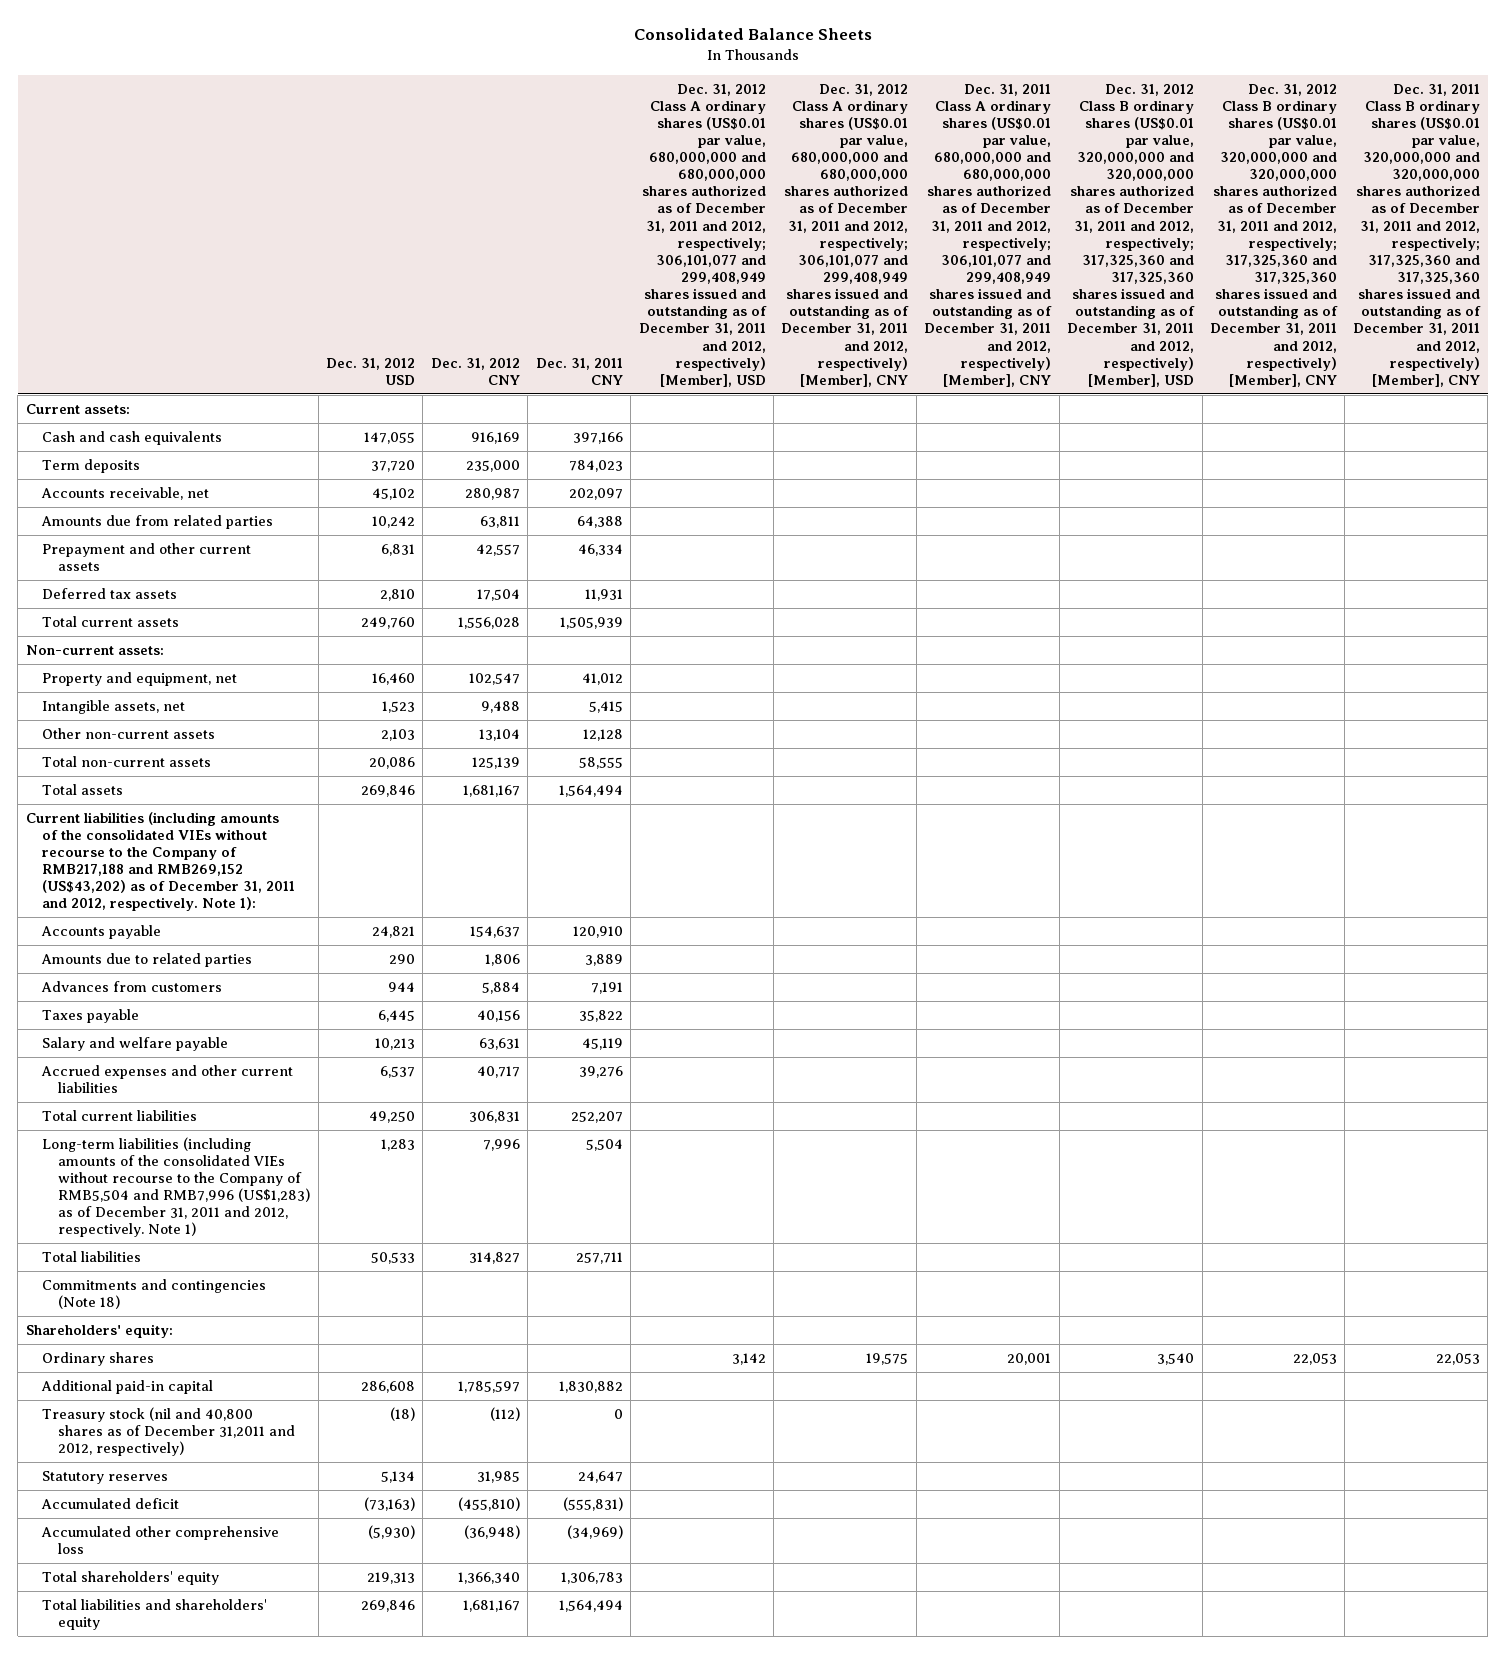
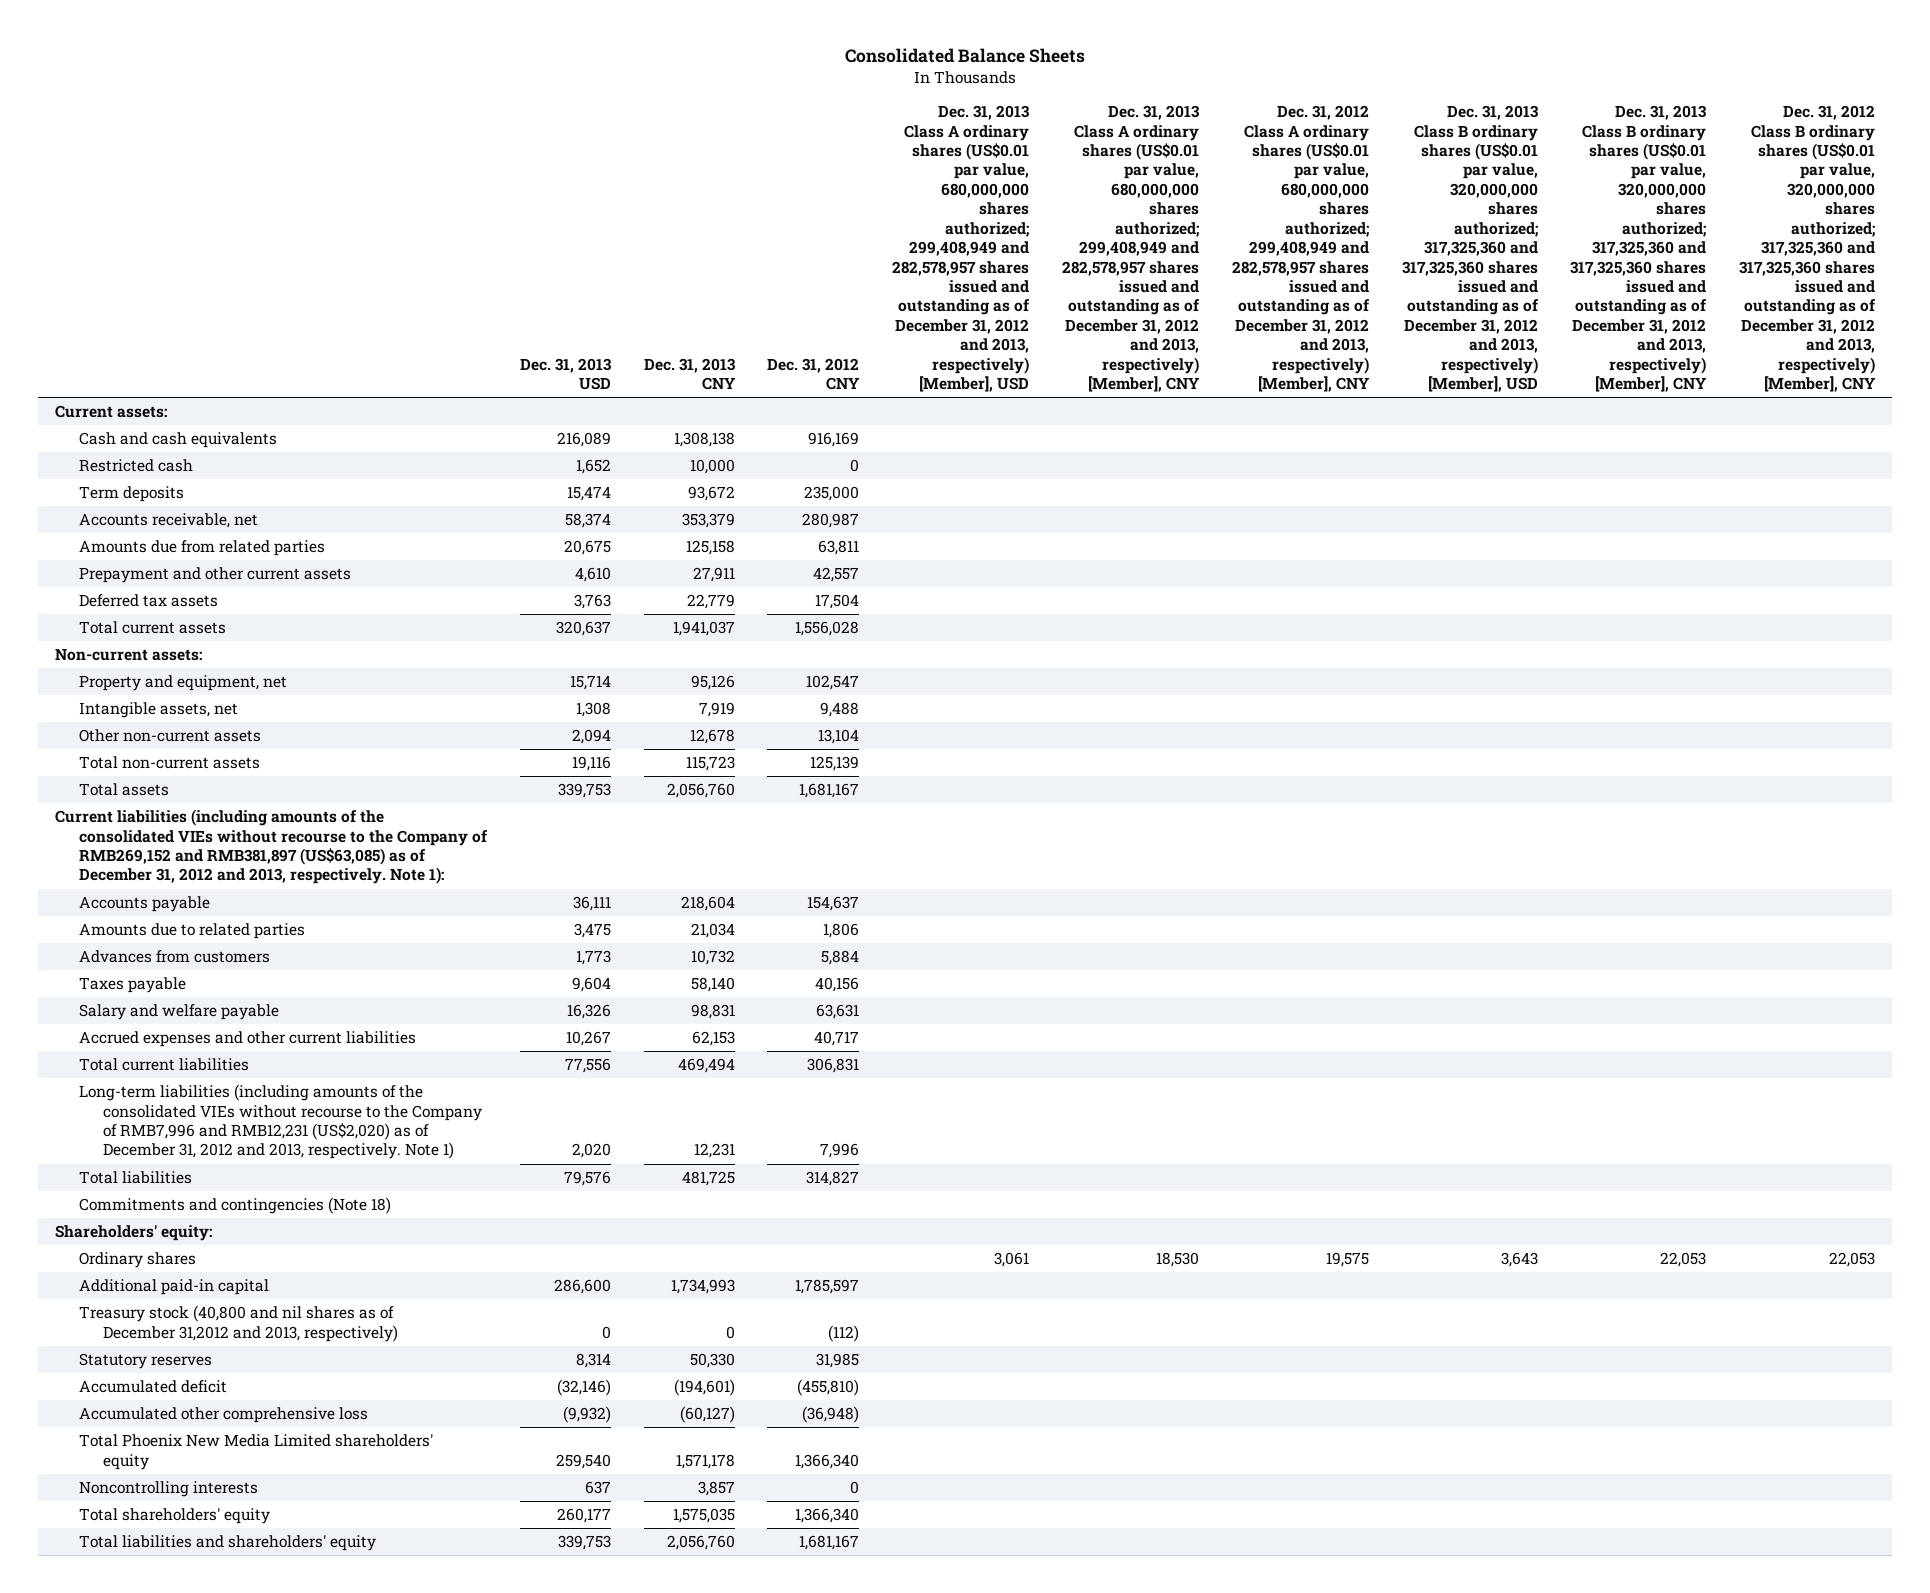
- | Dec. 31, 2012 USD | Dec. 31, 2012 CNY | Dec. 31, 2011 CNY | Dec. 31, 2012 Class A ordinary shares (US$0.01 par value, 680,000,000 and 680,000,000 shares authorized as of December 31, 2011 and 2012, respectively; 306,101,077 and 299,408,949 shares issued and outstanding as of December 31, 2011 and 2012, respectively) [Member], USD | Dec. 31, 2012 Class A ordinary shares (US$0.01 par value, 680,000,000 and 680,000,000 shares authorized as of December 31, 2011 and 2012, respectively; 306,101,077 and 299,408,949 shares issued and outstanding as of December 31, 2011 and 2012, respectively) [Member], CNY | Dec. 31, 2011 Class A ordinary shares (US$0.01 par value, 680,000,000 and 680,000,000 shares authorized as of December 31, 2011 and 2012, respectively; 306,101,077 and 299,408,949 shares issued and outstanding as of December 31, 2011 and 2012, respectively) [Member], CNY | Dec. 31, 2012 Class B ordinary shares (US$0.01 par value, 320,000,000 and 320,000,000 shares authorized as of December 31, 2011 and 2012, respectively; 317,325,360 and 317,325,360 shares issued and outstanding as of December 31, 2011 and 2012, respectively) [Member], USD | Dec. 31, 2012 Class B ordinary shares (US$0.01 par value, 320,000,000 and 320,000,000 shares authorized as of December 31, 2011 and 2012, respectively; 317,325,360 and 317,325,360 shares issued and outstanding as of December 31, 2011 and 2012, respectively) [Member], CNY | Dec. 31, 2011 Class B ordinary shares (US$0.01 par value, 320,000,000 and 320,000,000 shares authorized as of December 31, 2011 and 2012, respectively; 317,325,360 and 317,325,360 shares issued and outstanding as of December 31, 2011 and 2012, respectively) [Member], CNY
+ | Dec. 31, 2013 USD | Dec. 31, 2013 CNY | Dec. 31, 2012 CNY | Dec. 31, 2013 Class A ordinary shares (US$0.01 par value, 680,000,000 shares authorized; 299,408,949 and 282,578,957 shares issued and outstanding as of December 31, 2012 and 2013, respectively) [Member], USD | Dec. 31, 2013 Class A ordinary shares (US$0.01 par value, 680,000,000 shares authorized; 299,408,949 and 282,578,957 shares issued and outstanding as of December 31, 2012 and 2013, respectively) [Member], CNY | Dec. 31, 2012 Class A ordinary shares (US$0.01 par value, 680,000,000 shares authorized; 299,408,949 and 282,578,957 shares issued and outstanding as of December 31, 2012 and 2013, respectively) [Member], CNY | Dec. 31, 2013 Class B ordinary shares (US$0.01 par value, 320,000,000 shares authorized; 317,325,360 and 317,325,360 shares issued and outstanding as of December 31, 2012 and 2013, respectively) [Member], USD | Dec. 31, 2013 Class B ordinary shares (US$0.01 par value, 320,000,000 shares authorized; 317,325,360 and 317,325,360 shares issued and outstanding as of December 31, 2012 and 2013, respectively) [Member], CNY | Dec. 31, 2012 Class B ordinary shares (US$0.01 par value, 320,000,000 shares authorized; 317,325,360 and 317,325,360 shares issued and outstanding as of December 31, 2012 and 2013, respectively) [Member], CNY
+ Restricted cash | 1,652 | 10,000 | 0 | | | | | |
- Current liabilities (including amounts of the consolidated VIEs without recourse to the Company of RMB217,188 and RMB269,152 (US$43,202) as of December 31, 2011 and 2012, respectively. Note 1):
+ Current liabilities (including amounts of the consolidated VIEs without recourse to the Company of RMB269,152 and RMB381,897 (US$63,085) as of December 31, 2012 and 2013, respectively. Note 1):
- Long-term liabilities (including amounts of the consolidated VIEs without recourse to the Company of RMB5,504 and RMB7,996 (US$1,283) as of December 31, 2011 and 2012, respectively. Note 1) | 1,283 | 7,996 | 5,504 | | | | | |
+ Long-term liabilities (including amounts of the consolidated VIEs without recourse to the Company of RMB7,996 and RMB12,231 (US$2,020) as of December 31, 2012 and 2013, respectively. Note 1) | 2,020 | 12,231 | 7,996 | | | | | |
- Treasury stock (nil and 40,800 shares as of December 31,2011 and 2012, respectively) | (18) | (112) | 0 | | | | | |
+ Treasury stock (40,800 and nil shares as of December 31,2012 and 2013, respectively) | 0 | 0 | (112) | | | | | |
+ Total Phoenix New Media Limited shareholders' equity | 259,540 | 1,571,178 | 1,366,340 | | | | | |
+ Noncontrolling interests | 637 | 3,857 | 0 | | | | | |

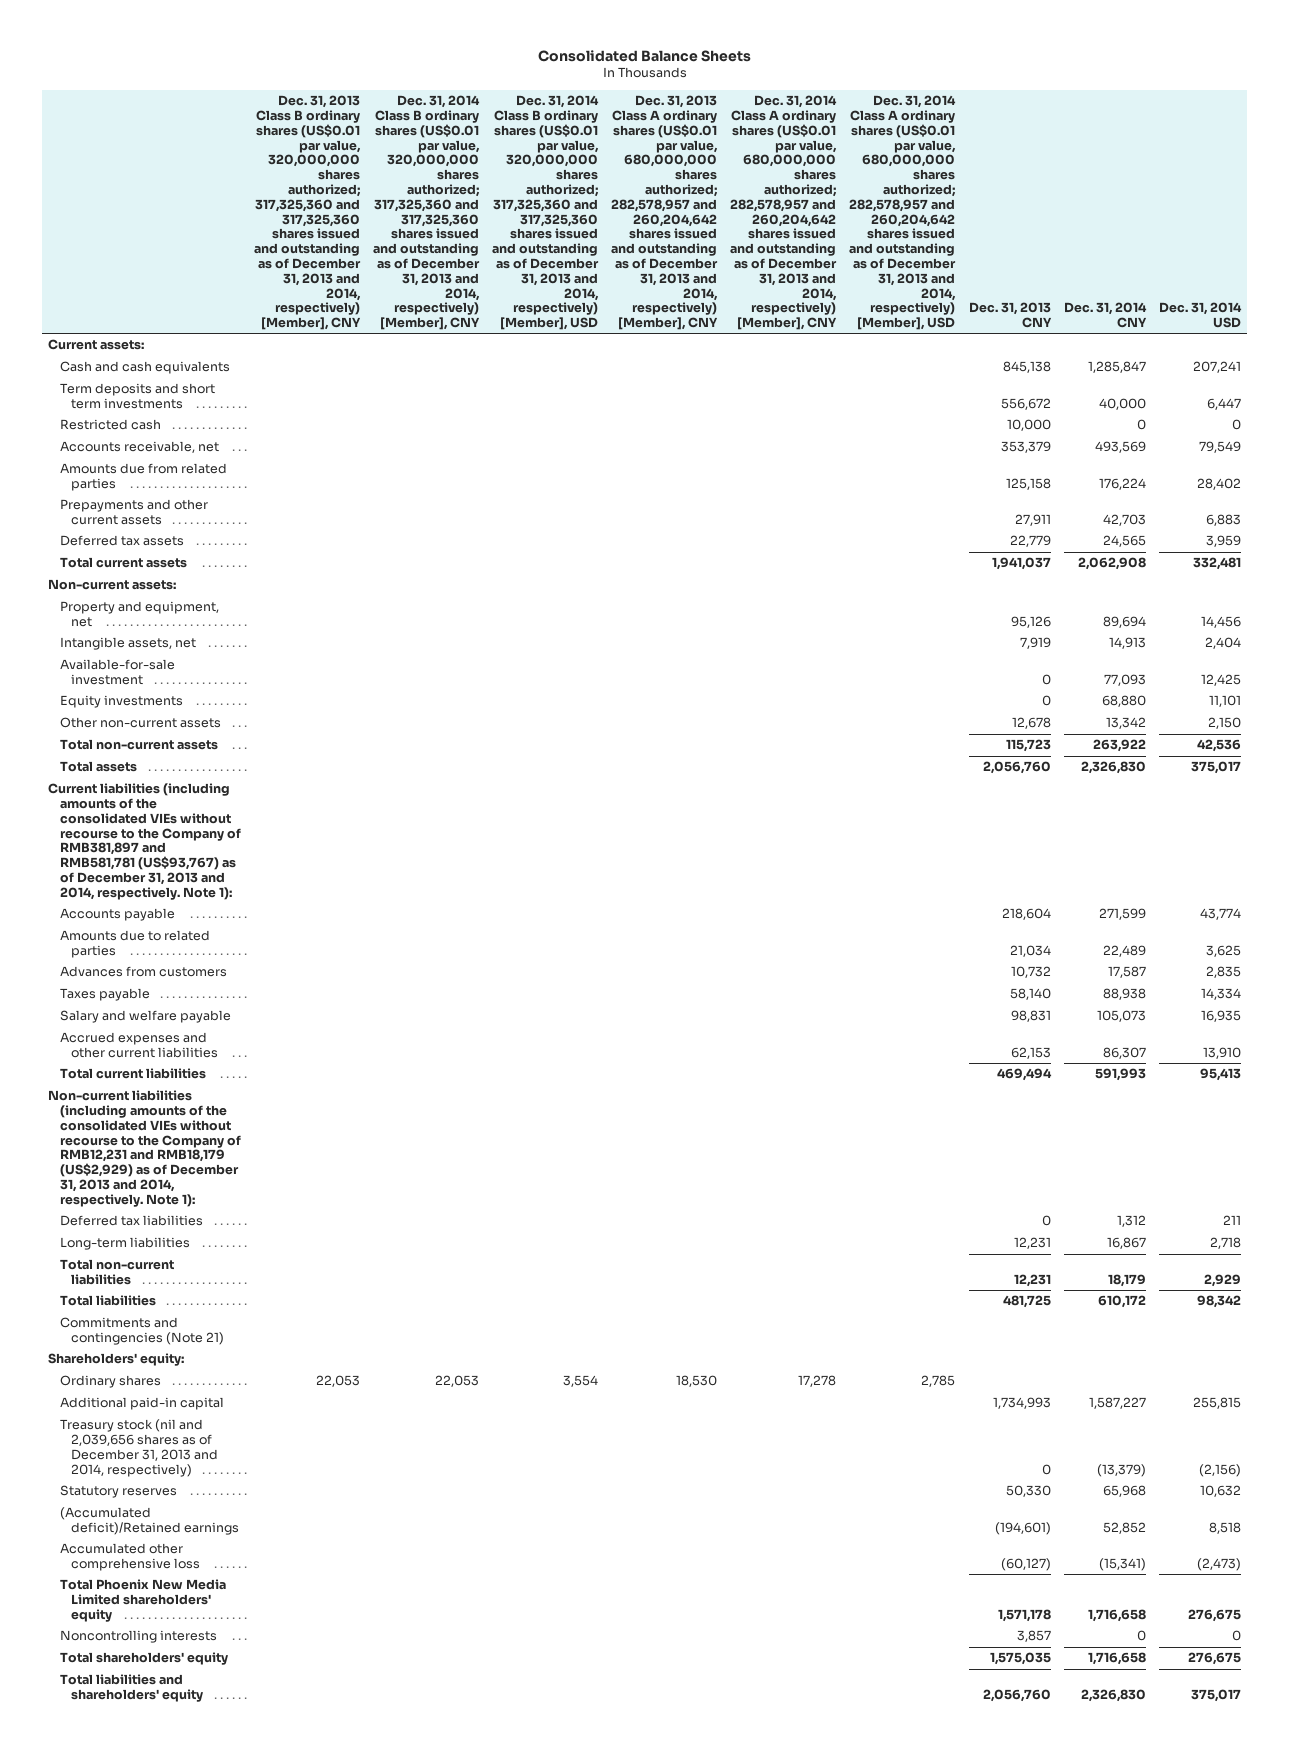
- | Dec. 31, 2013 USD | Dec. 31, 2013 CNY | Dec. 31, 2012 CNY | Dec. 31, 2013 Class A ordinary shares (US$0.01 par value, 680,000,000 shares authorized; 299,408,949 and 282,578,957 shares issued and outstanding as of December 31, 2012 and 2013, respectively) [Member], USD | Dec. 31, 2013 Class A ordinary shares (US$0.01 par value, 680,000,000 shares authorized; 299,408,949 and 282,578,957 shares issued and outstanding as of December 31, 2012 and 2013, respectively) [Member], CNY | Dec. 31, 2012 Class A ordinary shares (US$0.01 par value, 680,000,000 shares authorized; 299,408,949 and 282,578,957 shares issued and outstanding as of December 31, 2012 and 2013, respectively) [Member], CNY | Dec. 31, 2013 Class B ordinary shares (US$0.01 par value, 320,000,000 shares authorized; 317,325,360 and 317,325,360 shares issued and outstanding as of December 31, 2012 and 2013, respectively) [Member], USD | Dec. 31, 2013 Class B ordinary shares (US$0.01 par value, 320,000,000 shares authorized; 317,325,360 and 317,325,360 shares issued and outstanding as of December 31, 2012 and 2013, respectively) [Member], CNY | Dec. 31, 2012 Class B ordinary shares (US$0.01 par value, 320,000,000 shares authorized; 317,325,360 and 317,325,360 shares issued and outstanding as of December 31, 2012 and 2013, respectively) [Member], CNY
+ | Dec. 31, 2013 Class B ordinary shares (US$0.01 par value, 320,000,000 shares authorized; 317,325,360 and 317,325,360 shares issued and outstanding as of December 31, 2013 and 2014, respectively) [Member], CNY | Dec. 31, 2014 Class B ordinary shares (US$0.01 par value, 320,000,000 shares authorized; 317,325,360 and 317,325,360 shares issued and outstanding as of December 31, 2013 and 2014, respectively) [Member], CNY | Dec. 31, 2014 Class B ordinary shares (US$0.01 par value, 320,000,000 shares authorized; 317,325,360 and 317,325,360 shares issued and outstanding as of December 31, 2013 and 2014, respectively) [Member], USD | Dec. 31, 2013 Class A ordinary shares (US$0.01 par value, 680,000,000 shares authorized; 282,578,957 and 260,204,642 shares issued and outstanding as of December 31, 2013 and 2014, respectively) [Member], CNY | Dec. 31, 2014 Class A ordinary shares (US$0.01 par value, 680,000,000 shares authorized; 282,578,957 and 260,204,642 shares issued and outstanding as of December 31, 2013 and 2014, respectively) [Member], CNY | Dec. 31, 2014 Class A ordinary shares (US$0.01 par value, 680,000,000 shares authorized; 282,578,957 and 260,204,642 shares issued and outstanding as of December 31, 2013 and 2014, respectively) [Member], USD | Dec. 31, 2013 CNY | Dec. 31, 2014 CNY | Dec. 31, 2014 USD
- Cash and cash equivalents | 216,089 | 1,308,138 | 916,169 | | | | | |
+ Cash and cash equivalents | | | | | | | 845,138 | 1,285,847 | 207,241
+ Term deposits and short term investments | | | | | | | 556,672 | 40,000 | 6,447
- Term deposits | 15,474 | 93,672 | 235,000 | | | | | |
- Prepayment and other current assets | 4,610 | 27,911 | 42,557 | | | | | |
+ Prepayments and other current assets | | | | | | | 27,911 | 42,703 | 6,883
+ Available-for-sale investment | | | | | | | 0 | 77,093 | 12,425
+ Equity investments | | | | | | | 0 | 68,880 | 11,101
- Current liabilities (including amounts of the consolidated VIEs without recourse to the Company of RMB269,152 and RMB381,897 (US$63,085) as of December 31, 2012 and 2013, respectively. Note 1):
+ Current liabilities (including amounts of the consolidated VIEs without recourse to the Company of RMB381,897 and RMB581,781 (US$93,767) as of December 31, 2013 and 2014, respectively. Note 1):
- Long-term liabilities (including amounts of the consolidated VIEs without recourse to the Company of RMB7,996 and RMB12,231 (US$2,020) as of December 31, 2012 and 2013, respectively. Note 1) | 2,020 | 12,231 | 7,996 | | | | | |
+ Non-current liabilities (including amounts of the consolidated VIEs without recourse to the Company of RMB12,231 and RMB18,179 (US$2,929) as of December 31, 2013 and 2014, respectively. Note 1):
+ Deferred tax liabilities | | | | | | | 0 | 1,312 | 211
+ Long-term liabilities | | | | | | | 12,231 | 16,867 | 2,718
+ Total non-current liabilities | | | | | | | 12,231 | 18,179 | 2,929
- Commitments and contingencies (Note 18)
+ Commitments and contingencies (Note 21)
- Treasury stock (40,800 and nil shares as of December 31,2012 and 2013, respectively) | 0 | 0 | (112) | | | | | |
+ Treasury stock (nil and 2,039,656 shares as of December 31, 2013 and 2014, respectively) | | | | | | | 0 | (13,379) | (2,156)
- Accumulated deficit | (32,146) | (194,601) | (455,810) | | | | | |
+ (Accumulated deficit)/Retained earnings | | | | | | | (194,601) | 52,852 | 8,518

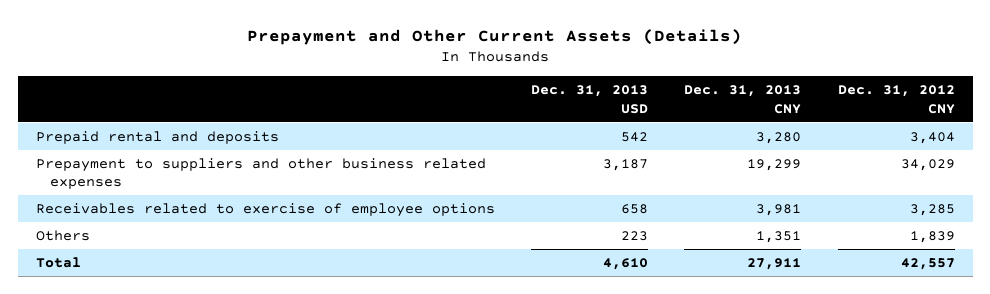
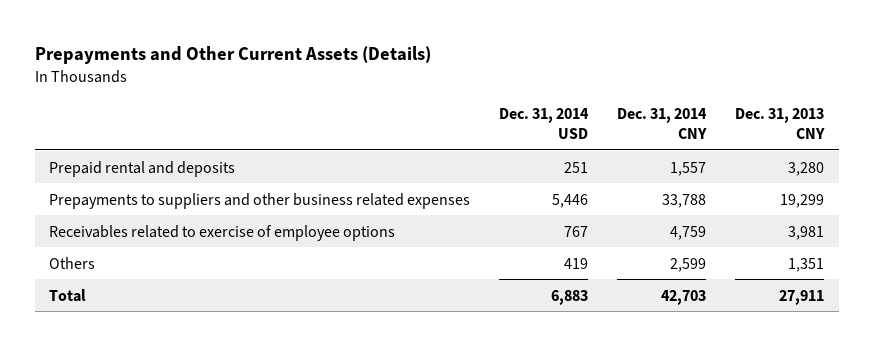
- Prepayment and Other Current Assets (Details)
+ Prepayments and Other Current Assets (Details)
- | Dec. 31, 2013 USD | Dec. 31, 2013 CNY | Dec. 31, 2012 CNY
+ | Dec. 31, 2014 USD | Dec. 31, 2014 CNY | Dec. 31, 2013 CNY
- Prepayment to suppliers and other business related expenses | 3,187 | 19,299 | 34,029
+ Prepayments to suppliers and other business related expenses | 5,446 | 33,788 | 19,299

